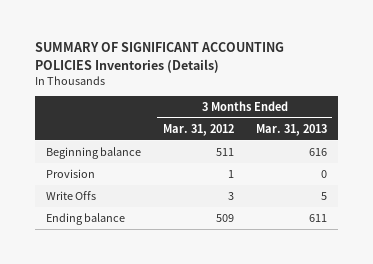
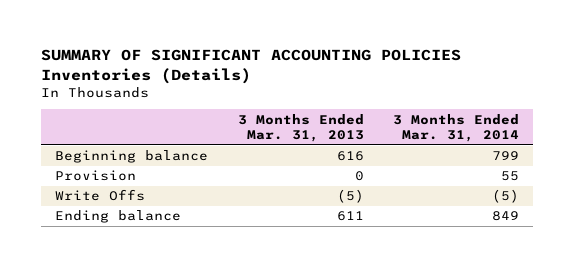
- | 3 Months Ended Mar. 31, 2012 | 3 Months Ended Mar. 31, 2013
+ | 3 Months Ended Mar. 31, 2013 | 3 Months Ended Mar. 31, 2014
- Write Offs | 3 | 5
+ Write Offs | (5) | (5)

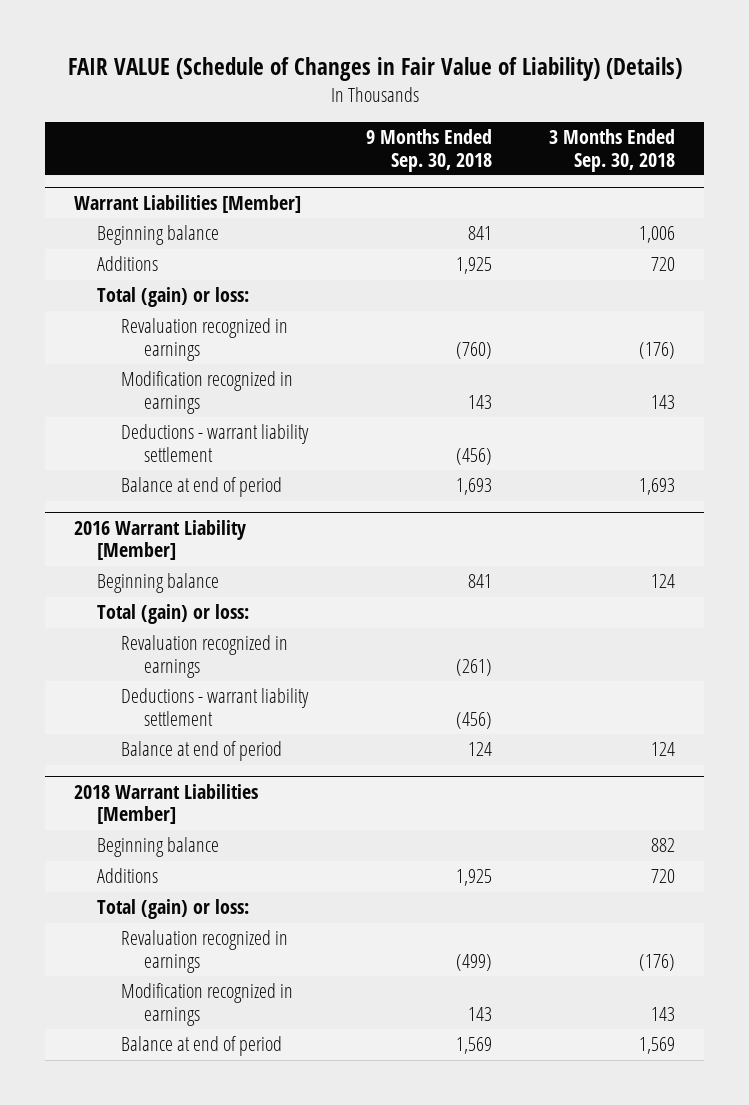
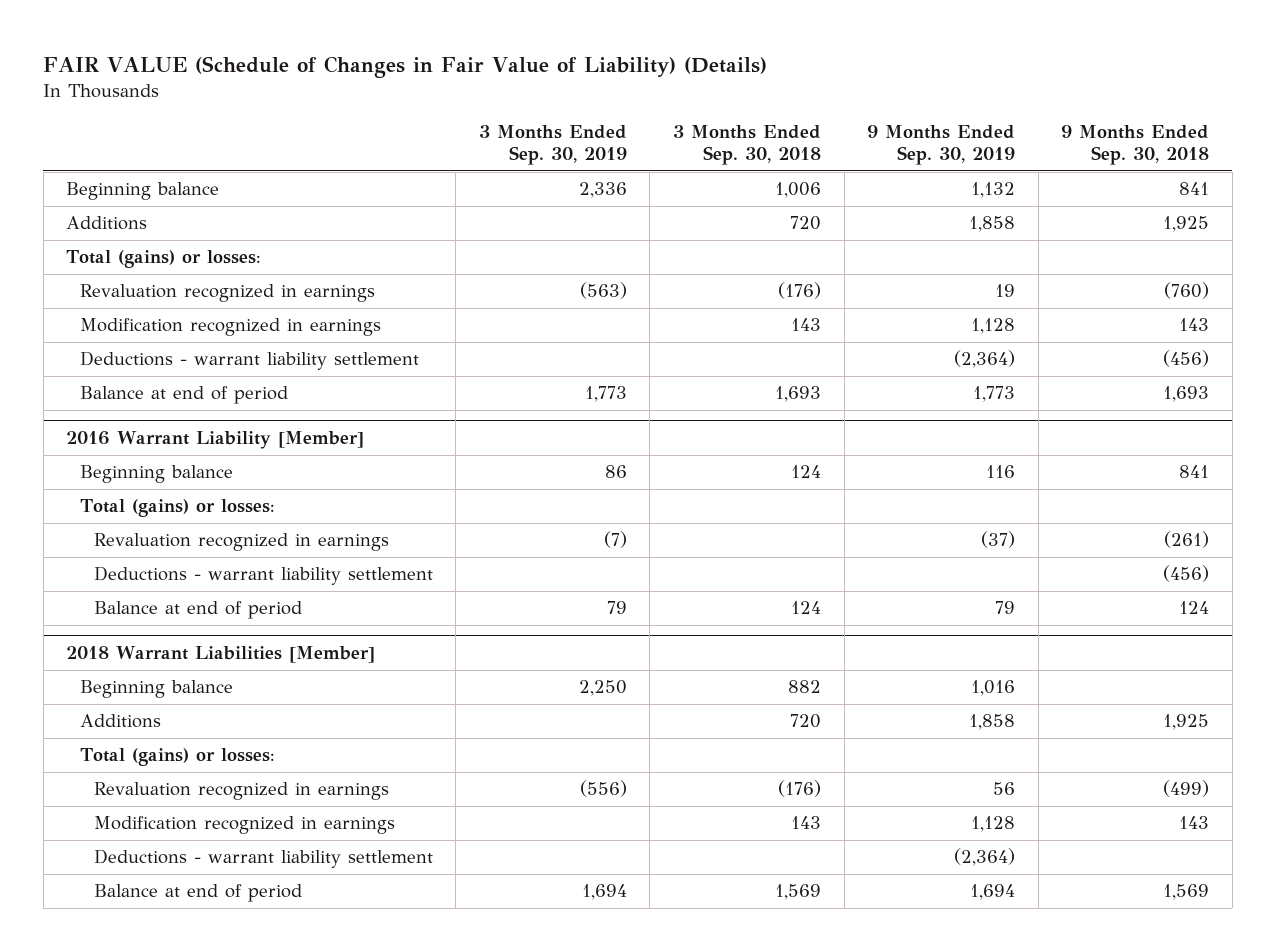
- | 9 Months Ended Sep. 30, 2018 | 3 Months Ended Sep. 30, 2018
+ | 3 Months Ended Sep. 30, 2019 | 3 Months Ended Sep. 30, 2018 | 9 Months Ended Sep. 30, 2019 | 9 Months Ended Sep. 30, 2018
- Warrant Liabilities [Member]
- Total (gain) or loss:
+ Total (gains) or losses:
@ 2016 Warrant Liability [Member]
- Total (gain) or loss:
+ Total (gains) or losses:
@ 2018 Warrant Liabilities [Member]
- Total (gain) or loss:
+ Total (gains) or losses:
+ Deductions - warrant liability settlement | | | (2,364) |

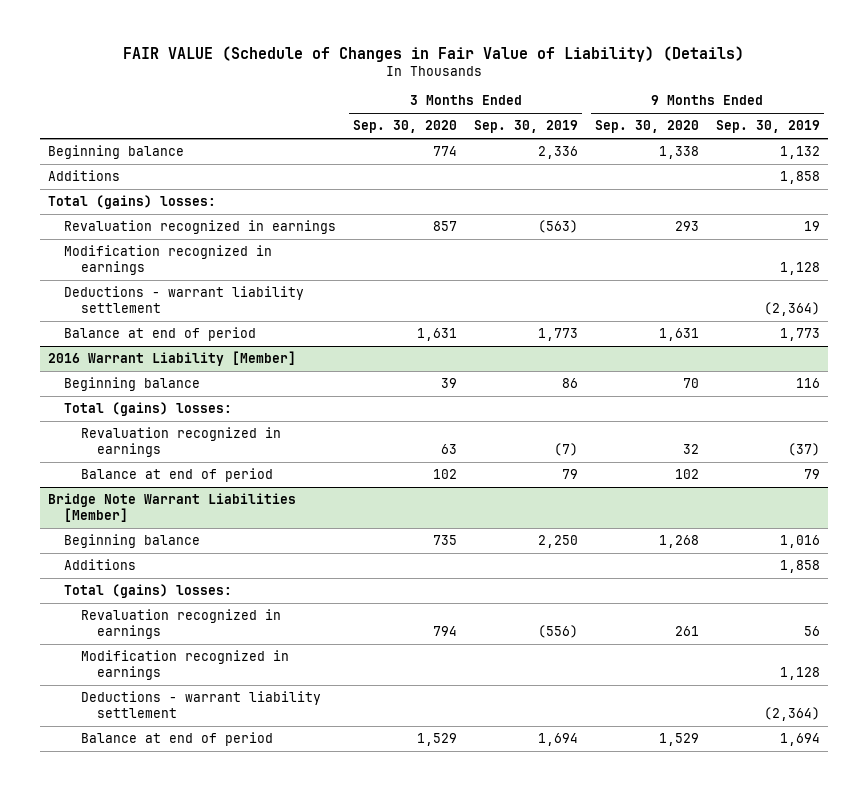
- | 3 Months Ended Sep. 30, 2019 | 3 Months Ended Sep. 30, 2018 | 9 Months Ended Sep. 30, 2019 | 9 Months Ended Sep. 30, 2018
+ | 3 Months Ended Sep. 30, 2020 | 3 Months Ended Sep. 30, 2019 | 9 Months Ended Sep. 30, 2020 | 9 Months Ended Sep. 30, 2019
- Total (gains) or losses:
+ Total (gains) losses:
@ 2016 Warrant Liability [Member]
- Total (gains) or losses:
+ Total (gains) losses:
- Deductions - warrant liability settlement | | | | (456)
- 2018 Warrant Liabilities [Member]
+ Bridge Note Warrant Liabilities [Member]
- Total (gains) or losses:
+ Total (gains) losses:

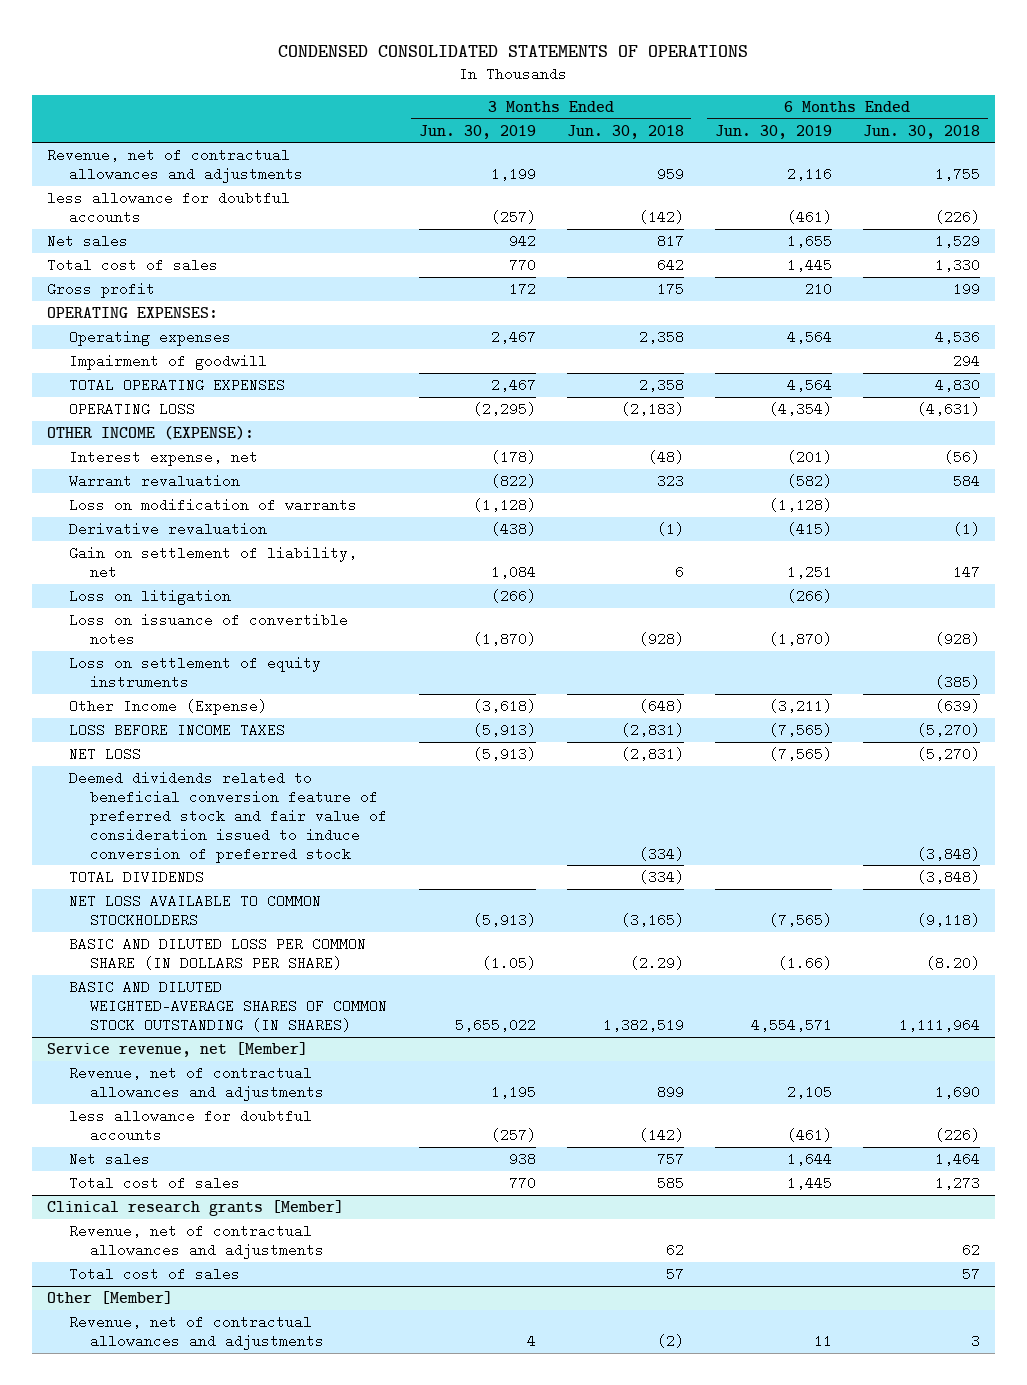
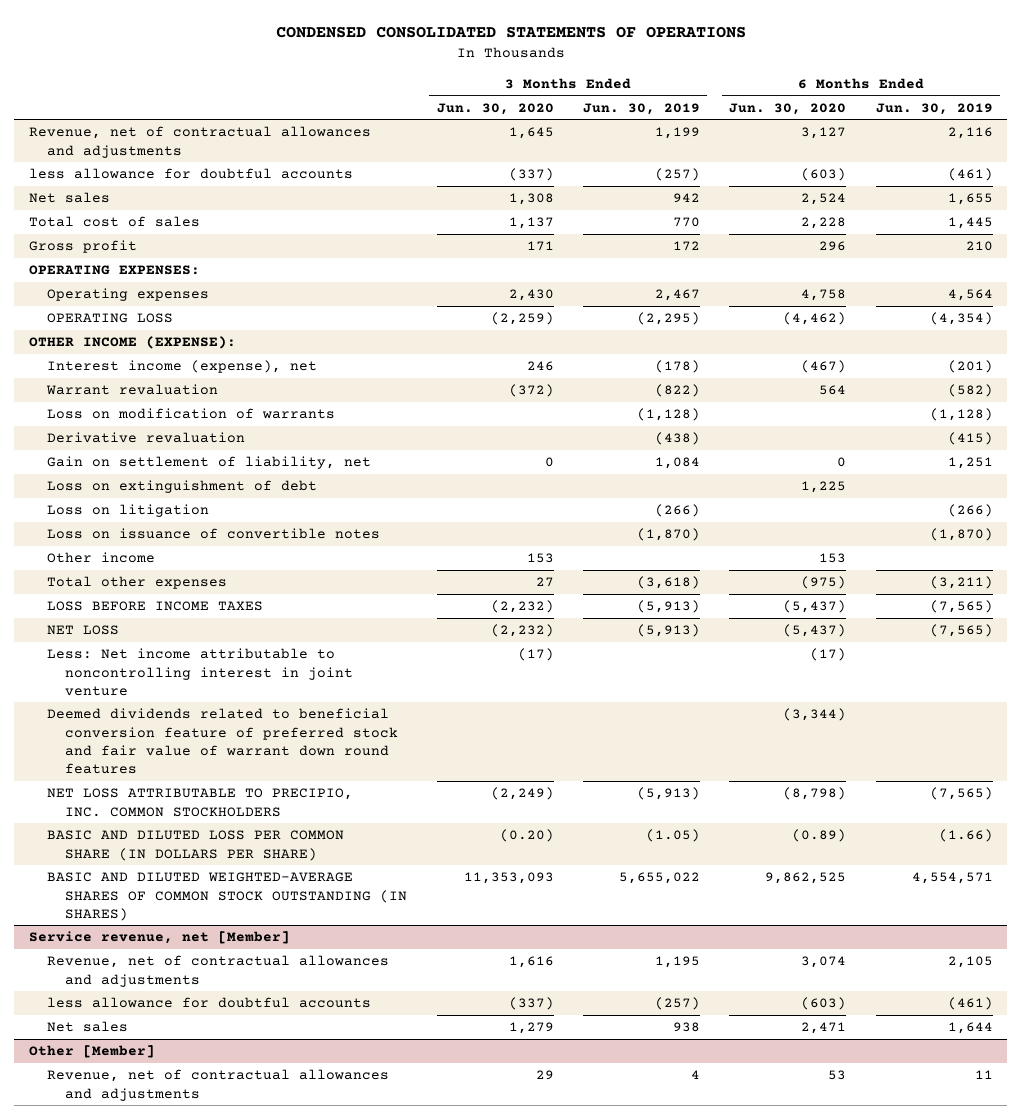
- | 3 Months Ended Jun. 30, 2019 | 3 Months Ended Jun. 30, 2018 | 6 Months Ended Jun. 30, 2019 | 6 Months Ended Jun. 30, 2018
+ | 3 Months Ended Jun. 30, 2020 | 3 Months Ended Jun. 30, 2019 | 6 Months Ended Jun. 30, 2020 | 6 Months Ended Jun. 30, 2019
- Impairment of goodwill | | | | 294
- TOTAL OPERATING EXPENSES | 2,467 | 2,358 | 4,564 | 4,830
- Interest expense, net | (178) | (48) | (201) | (56)
+ Interest income (expense), net | 246 | (178) | (467) | (201)
+ Loss on extinguishment of debt | | | 1,225 |
- Loss on settlement of equity instruments | | | | (385)
- Other Income (Expense) | (3,618) | (648) | (3,211) | (639)
+ Other income | 153 | | 153 |
+ Total other expenses | 27 | (3,618) | (975) | (3,211)
- Deemed dividends related to beneficial conversion feature of preferred stock and fair value of consideration issued to induce conversion of preferred stock | | (334) | | (3,848)
- TOTAL DIVIDENDS | | (334) | | (3,848)
- NET LOSS AVAILABLE TO COMMON STOCKHOLDERS | (5,913) | (3,165) | (7,565) | (9,118)
+ Less: Net income attributable to noncontrolling interest in joint venture | (17) | | (17) |
+ Deemed dividends related to beneficial conversion feature of preferred stock and fair value of warrant down round features | | | (3,344) |
+ NET LOSS ATTRIBUTABLE TO PRECIPIO, INC. COMMON STOCKHOLDERS | (2,249) | (5,913) | (8,798) | (7,565)
@ Service revenue, net [Member]
- Total cost of sales | 770 | 585 | 1,445 | 1,273
- Clinical research grants [Member]
- Revenue, net of contractual allowances and adjustments | | 62 | | 62
- Total cost of sales | | 57 | | 57

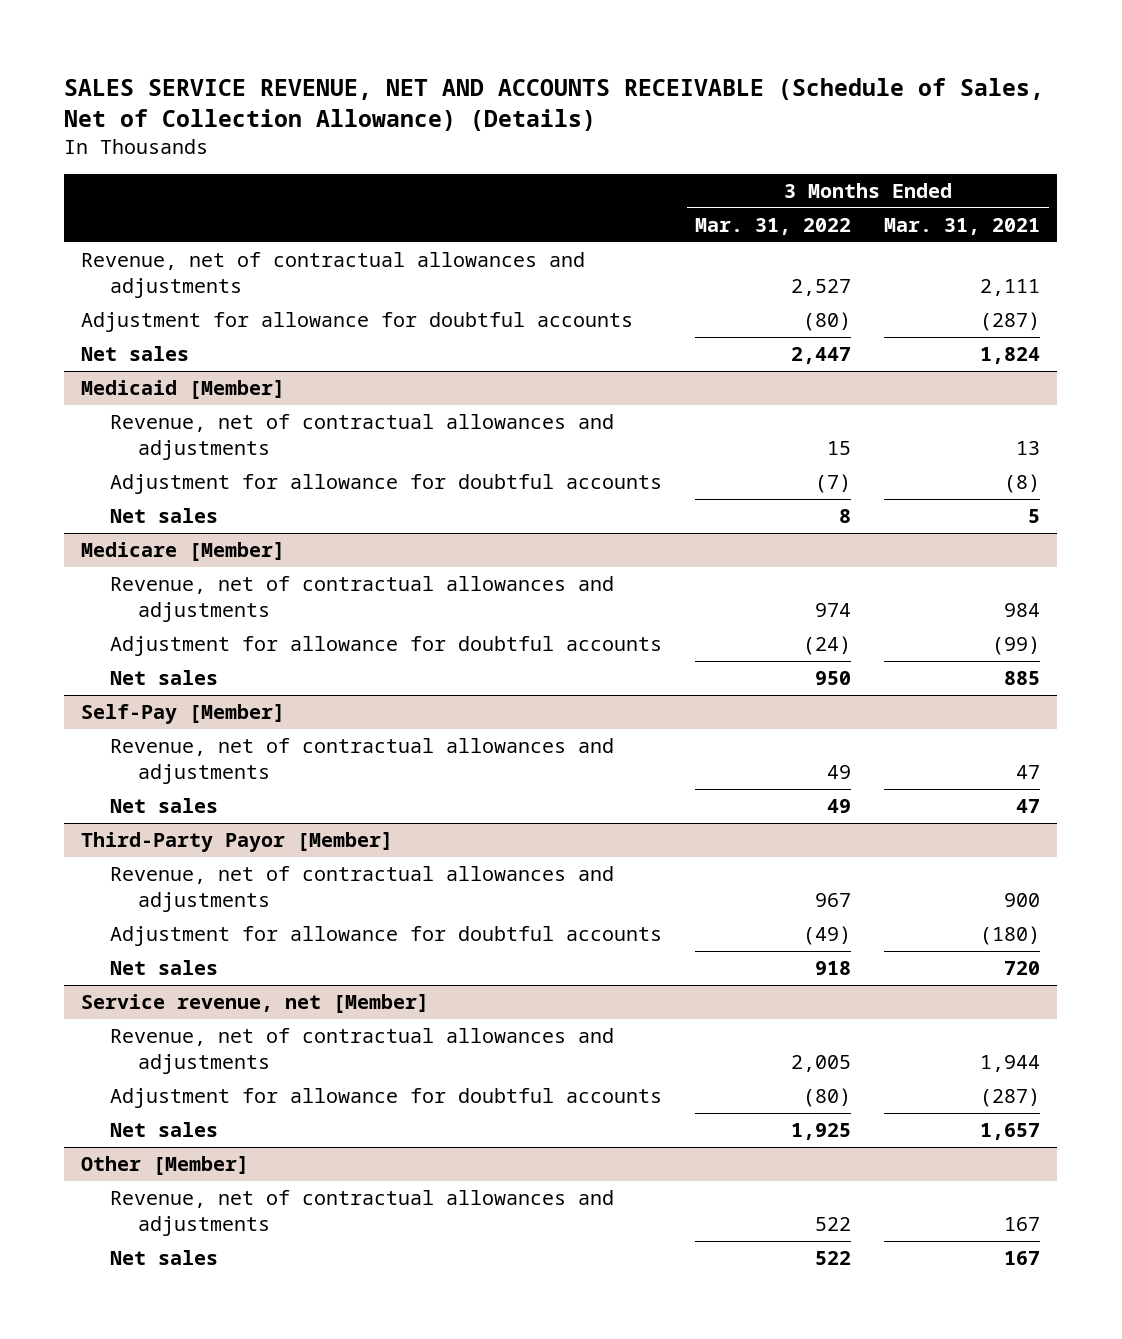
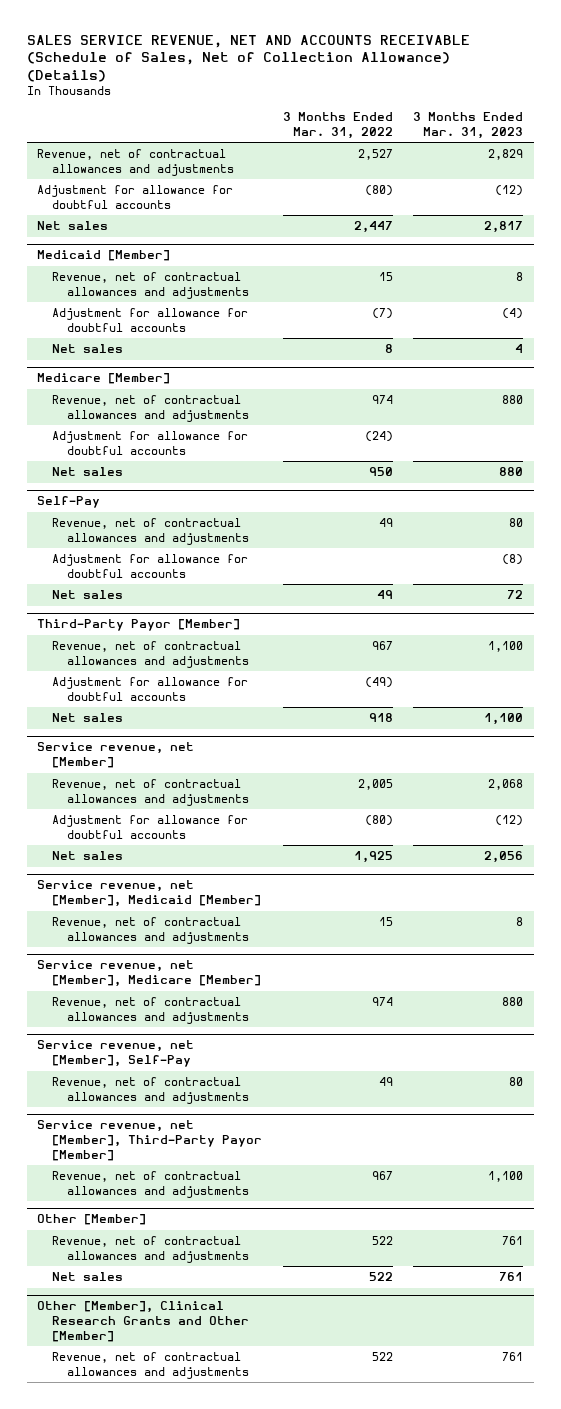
- | 3 Months Ended Mar. 31, 2022 | 3 Months Ended Mar. 31, 2021
+ | 3 Months Ended Mar. 31, 2022 | 3 Months Ended Mar. 31, 2023
- Self-Pay [Member]
+ Self-Pay
+ Adjustment for allowance for doubtful accounts | | (8)
+ Service revenue, net [Member], Medicaid [Member]
+ Revenue, net of contractual allowances and adjustments | 15 | 8
+ Service revenue, net [Member], Medicare [Member]
+ Revenue, net of contractual allowances and adjustments | 974 | 880
+ Service revenue, net [Member], Self-Pay
+ Revenue, net of contractual allowances and adjustments | 49 | 80
+ Service revenue, net [Member], Third-Party Payor [Member]
+ Revenue, net of contractual allowances and adjustments | 967 | 1,100
+ Other [Member], Clinical Research Grants and Other [Member]
+ Revenue, net of contractual allowances and adjustments | 522 | 761

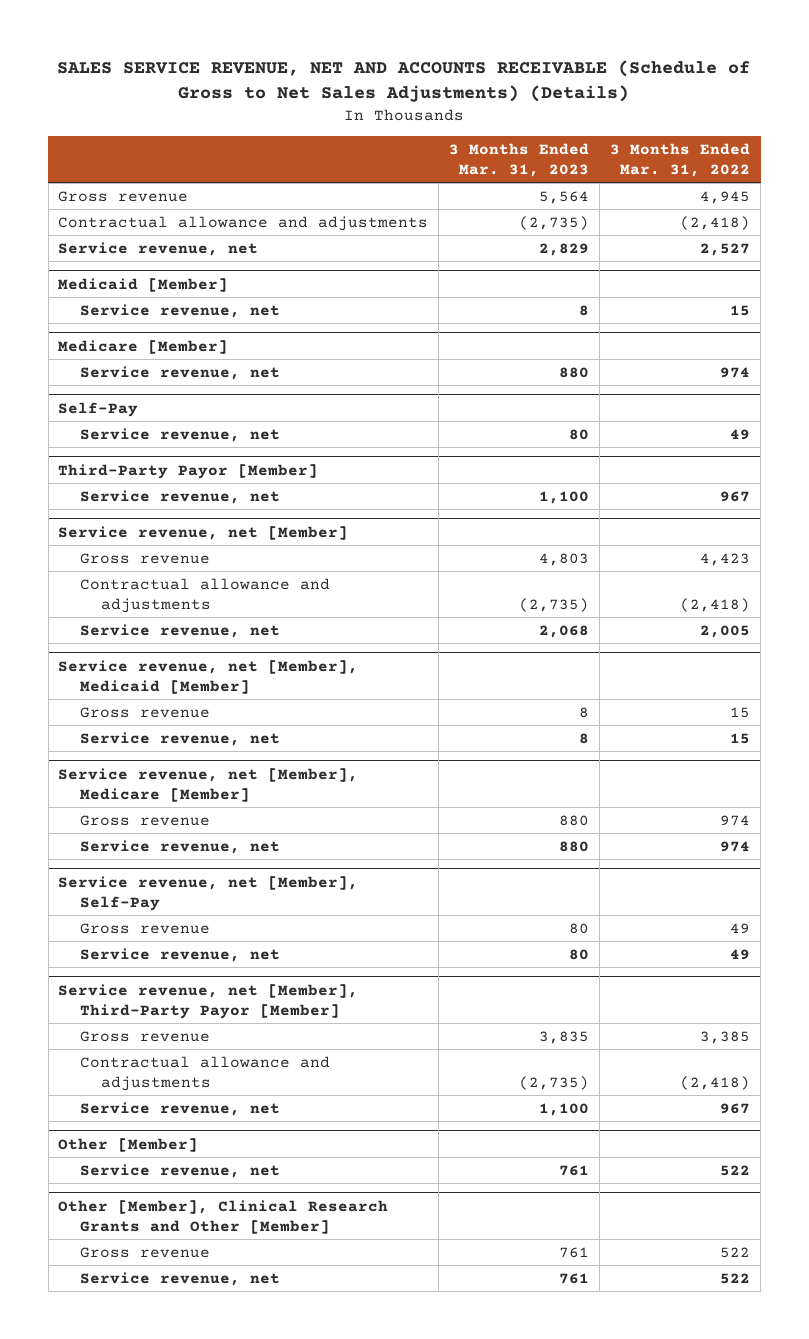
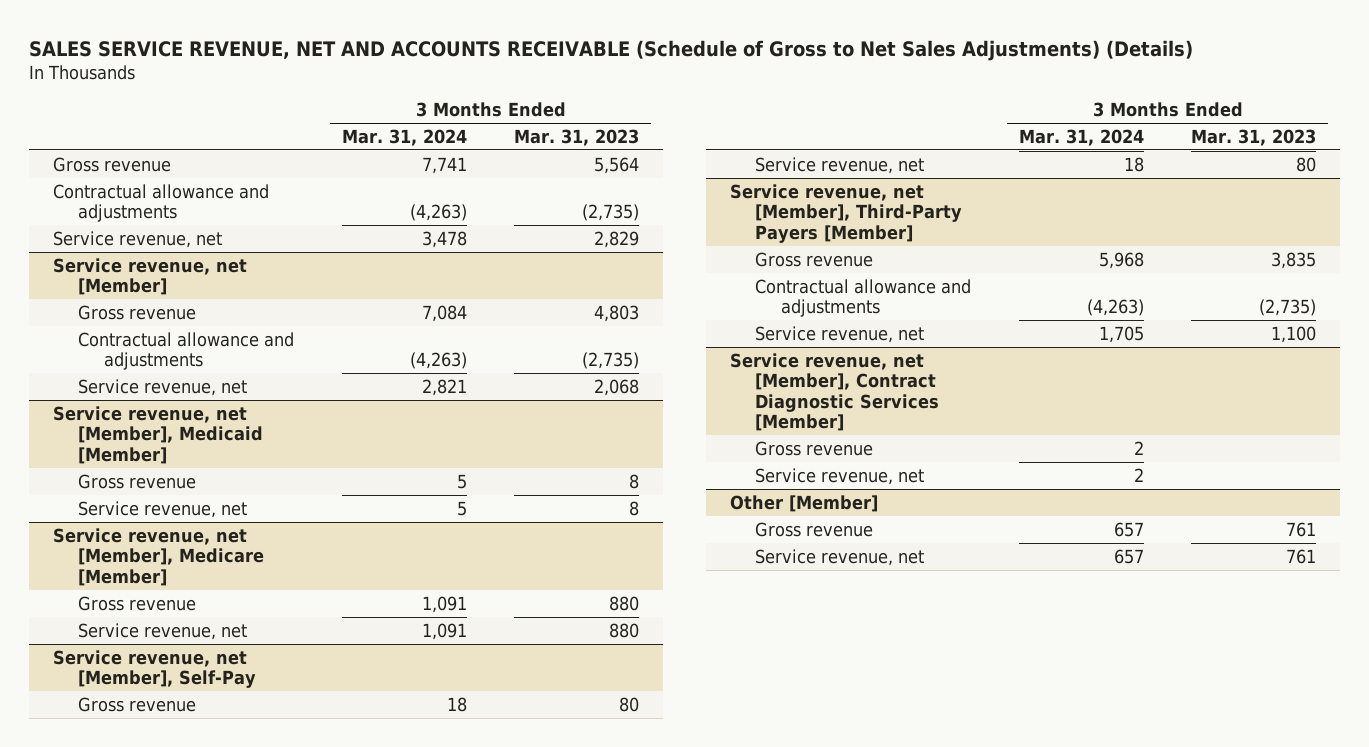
- | 3 Months Ended Mar. 31, 2023 | 3 Months Ended Mar. 31, 2022
+ | 3 Months Ended Mar. 31, 2024 | 3 Months Ended Mar. 31, 2023
- Medicaid [Member]
- Service revenue, net | 8 | 15
- Medicare [Member]
- Service revenue, net | 880 | 974
- Self-Pay
- Service revenue, net | 80 | 49
- Third-Party Payor [Member]
- Service revenue, net | 1,100 | 967
- Service revenue, net [Member], Third-Party Payor [Member]
+ Service revenue, net [Member], Third-Party Payers [Member]
+ Service revenue, net [Member], Contract Diagnostic Services [Member]
+ Gross revenue | 2 |
+ Service revenue, net | 2 |
@ Other [Member]
- Service revenue, net | 761 | 522
- Other [Member], Clinical Research Grants and Other [Member]

